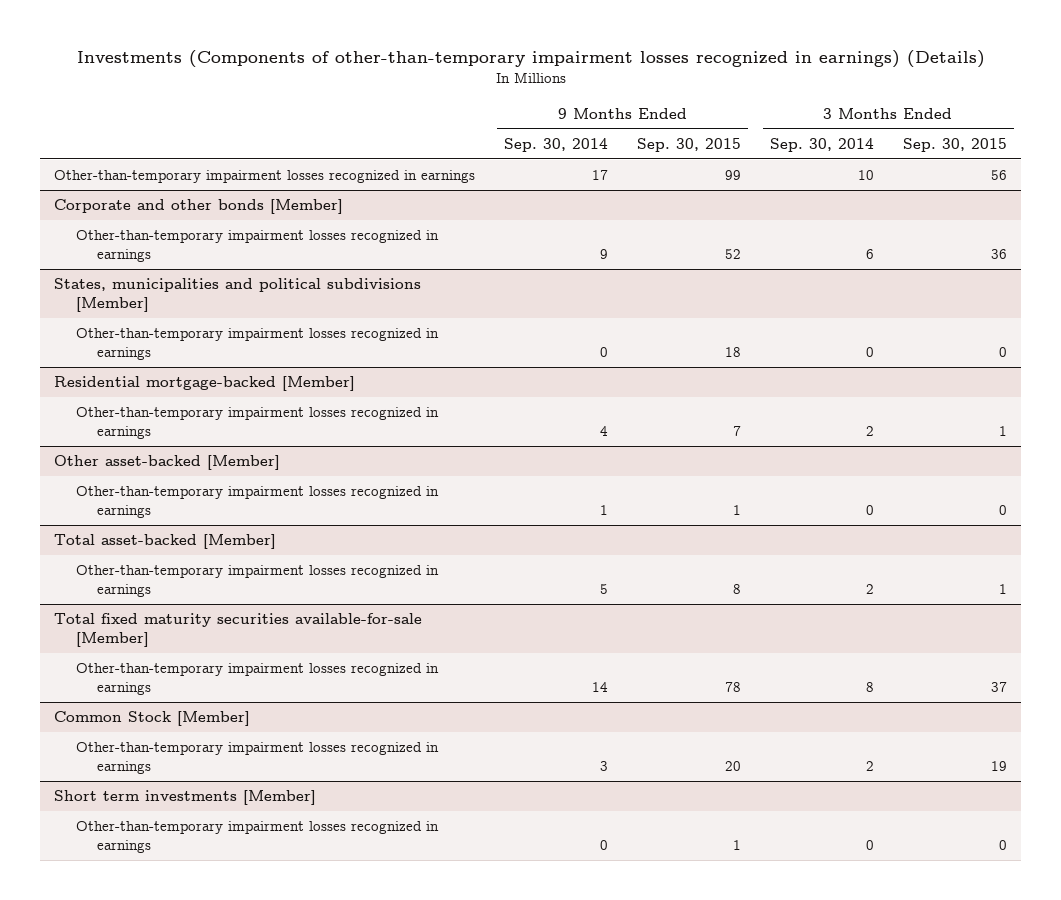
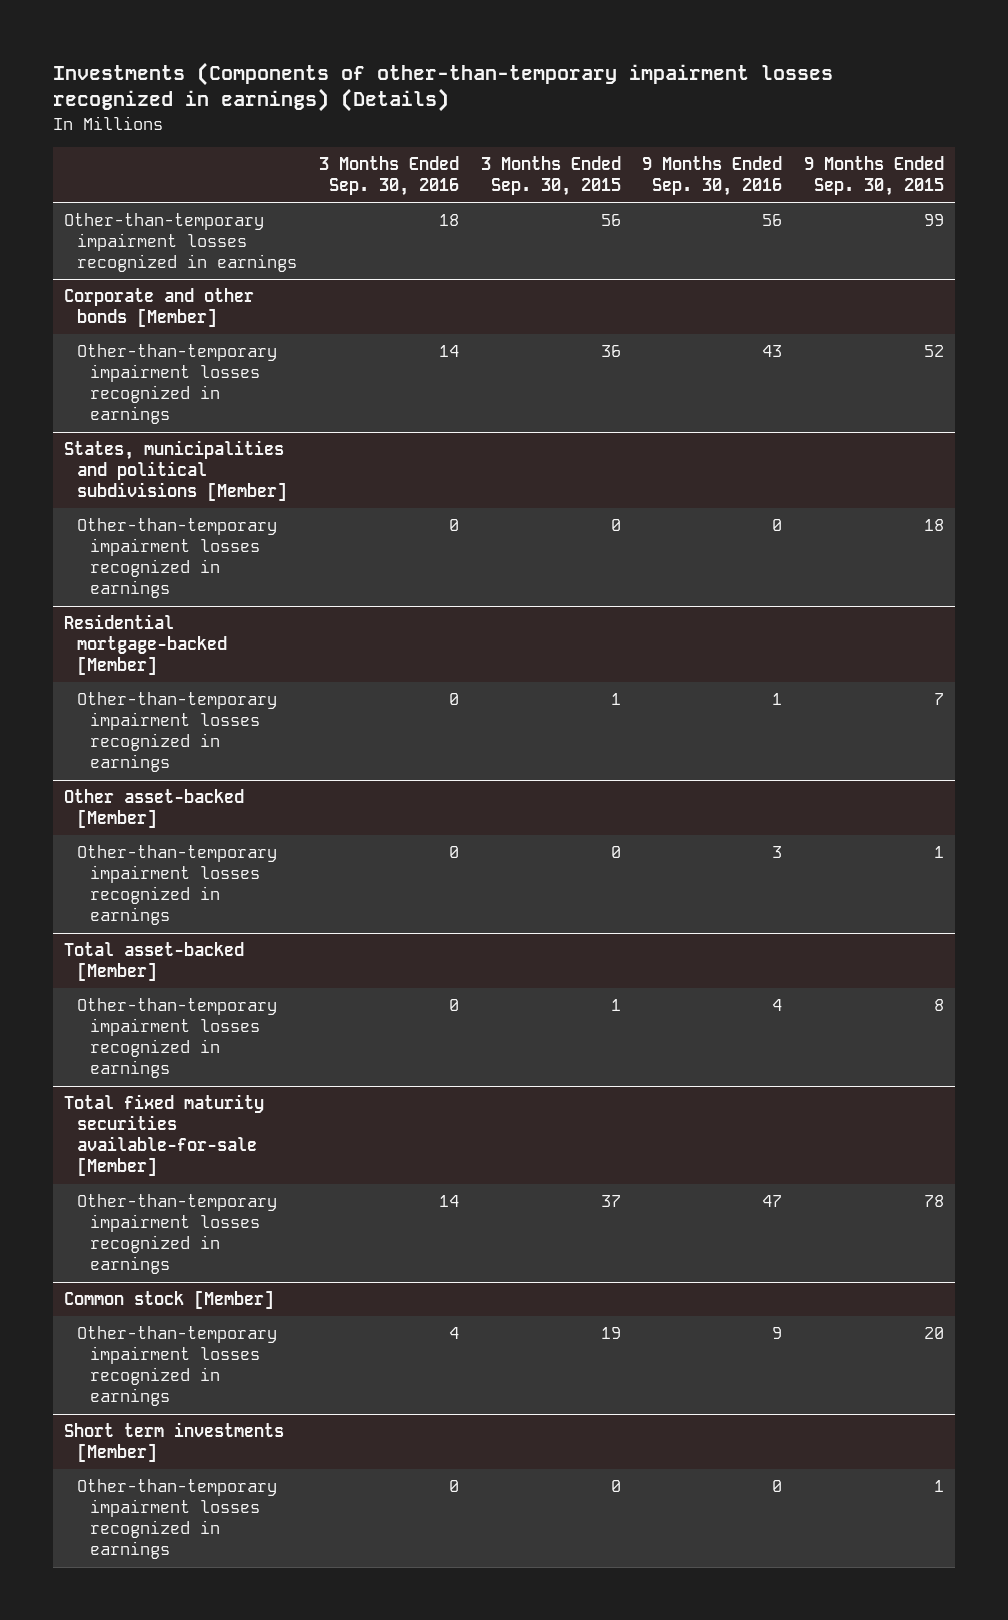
- | 9 Months Ended Sep. 30, 2014 | 9 Months Ended Sep. 30, 2015 | 3 Months Ended Sep. 30, 2014 | 3 Months Ended Sep. 30, 2015
+ | 3 Months Ended Sep. 30, 2016 | 3 Months Ended Sep. 30, 2015 | 9 Months Ended Sep. 30, 2016 | 9 Months Ended Sep. 30, 2015
- Common Stock [Member]
+ Common stock [Member]

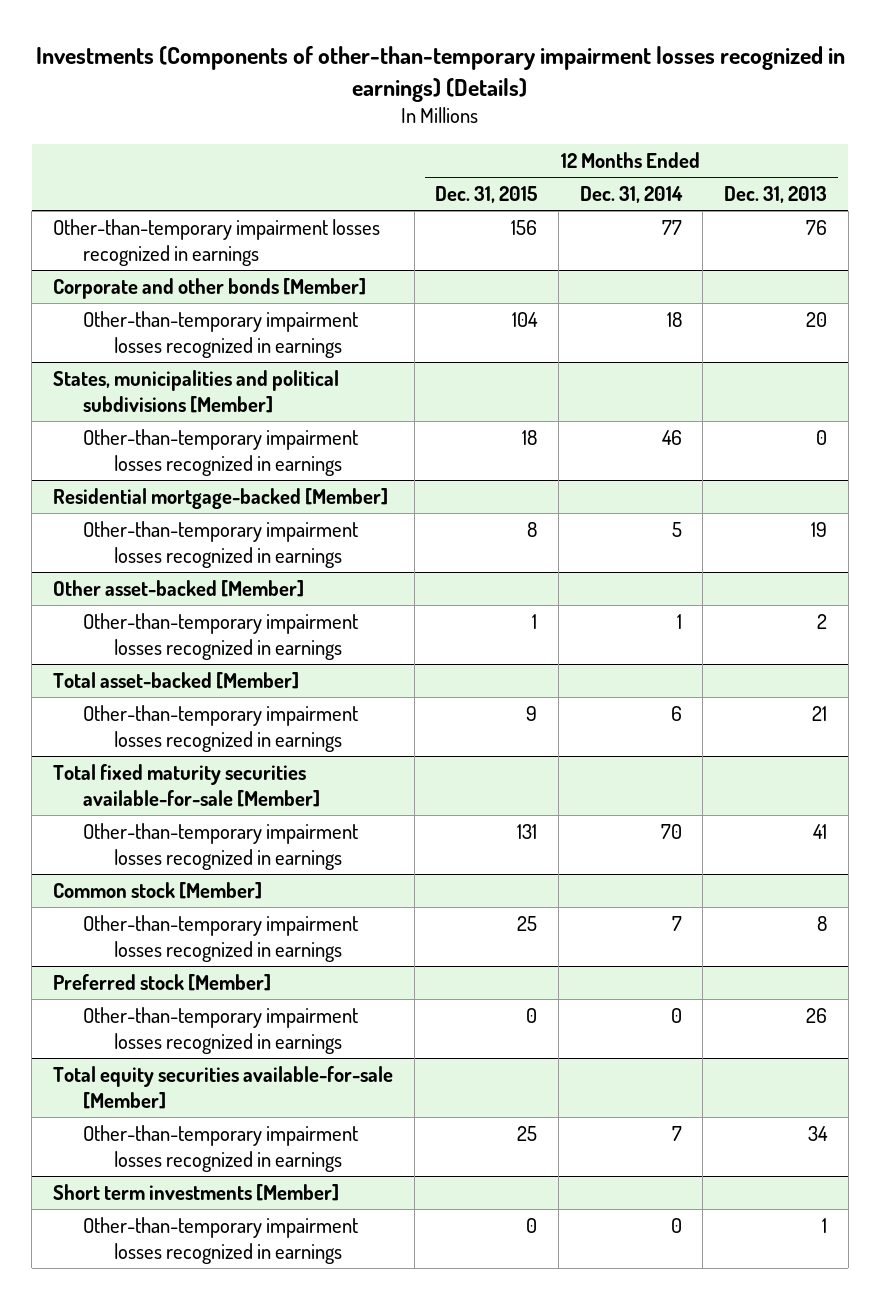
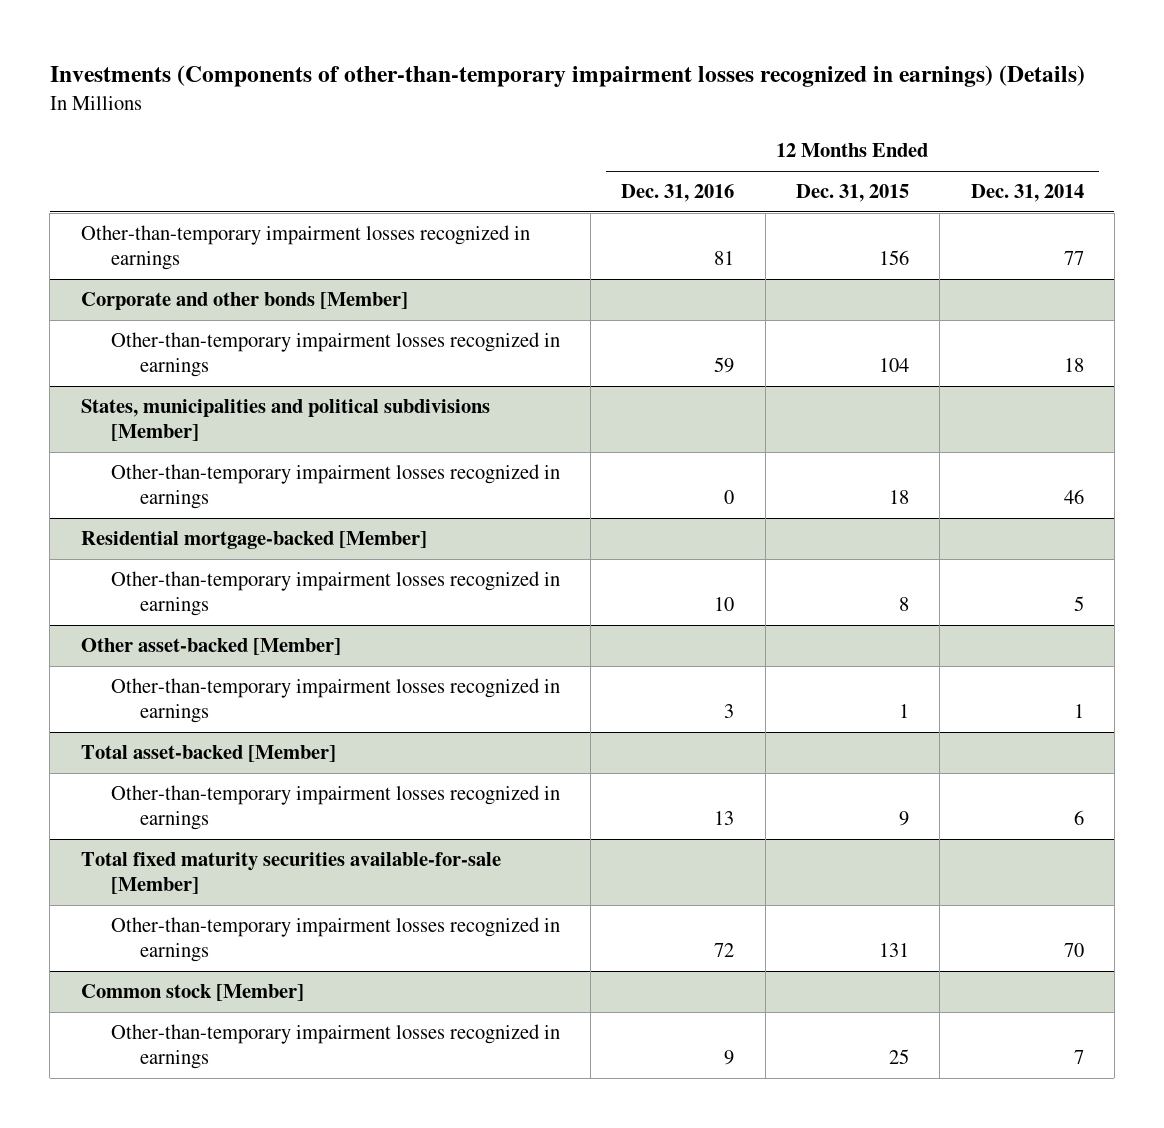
- | 12 Months Ended Dec. 31, 2015 | 12 Months Ended Dec. 31, 2014 | 12 Months Ended Dec. 31, 2013
+ | 12 Months Ended Dec. 31, 2016 | 12 Months Ended Dec. 31, 2015 | 12 Months Ended Dec. 31, 2014
- Preferred stock [Member]
- Other-than-temporary impairment losses recognized in earnings | 0 | 0 | 26
- Total equity securities available-for-sale [Member]
- Other-than-temporary impairment losses recognized in earnings | 25 | 7 | 34
- Short term investments [Member]
- Other-than-temporary impairment losses recognized in earnings | 0 | 0 | 1

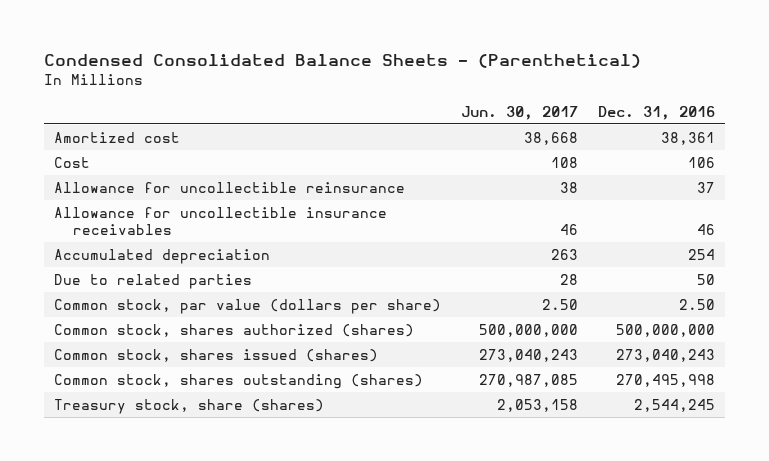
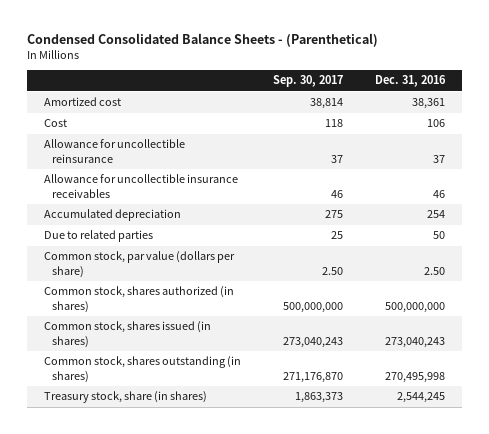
- | Jun. 30, 2017 | Dec. 31, 2016
+ | Sep. 30, 2017 | Dec. 31, 2016
- Common stock, shares authorized (shares) | 500,000,000 | 500,000,000
- Common stock, shares issued (shares) | 273,040,243 | 273,040,243
- Common stock, shares outstanding (shares) | 270,987,085 | 270,495,998
- Treasury stock, share (shares) | 2,053,158 | 2,544,245
+ Common stock, shares authorized (in shares) | 500,000,000 | 500,000,000
+ Common stock, shares issued (in shares) | 273,040,243 | 273,040,243
+ Common stock, shares outstanding (in shares) | 271,176,870 | 270,495,998
+ Treasury stock, share (in shares) | 1,863,373 | 2,544,245

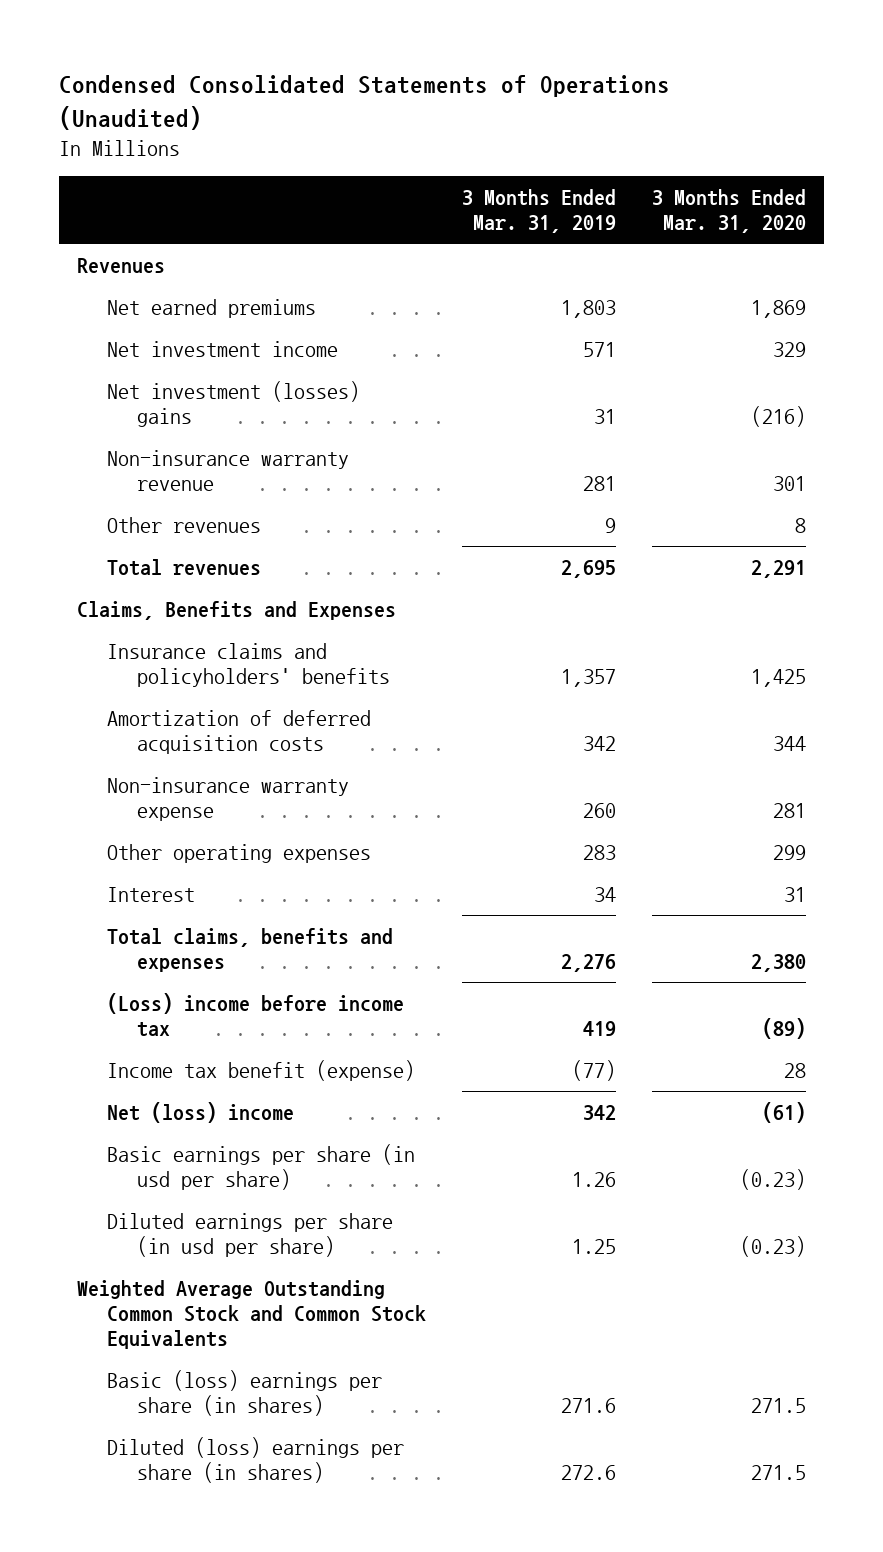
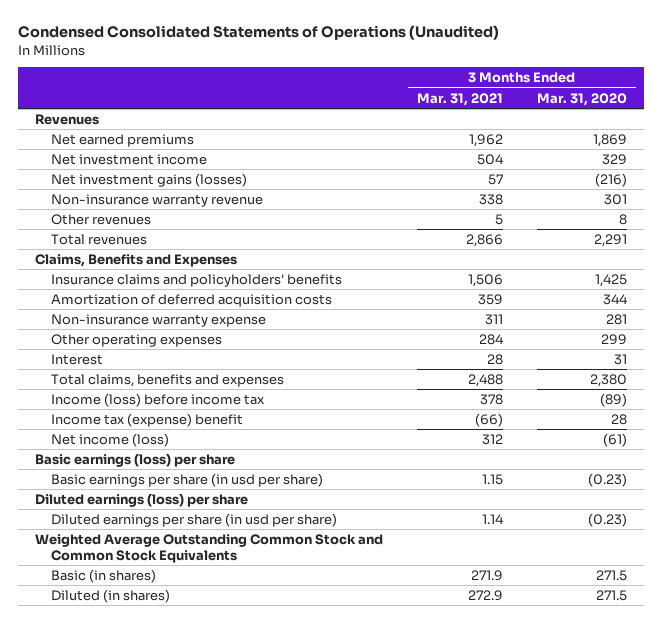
- | 3 Months Ended Mar. 31, 2019 | 3 Months Ended Mar. 31, 2020
+ | 3 Months Ended Mar. 31, 2021 | 3 Months Ended Mar. 31, 2020
- Net investment (losses) gains | 31 | (216)
+ Net investment gains (losses) | 57 | (216)
- (Loss) income before income tax | 419 | (89)
- Income tax benefit (expense) | (77) | 28
- Net (loss) income | 342 | (61)
+ Income (loss) before income tax | 378 | (89)
+ Income tax (expense) benefit | (66) | 28
+ Net income (loss) | 312 | (61)
+ Basic earnings (loss) per share
+ Diluted earnings (loss) per share
- Basic (loss) earnings per share (in shares) | 271.6 | 271.5
- Diluted (loss) earnings per share (in shares) | 272.6 | 271.5
+ Basic (in shares) | 271.9 | 271.5
+ Diluted (in shares) | 272.9 | 271.5

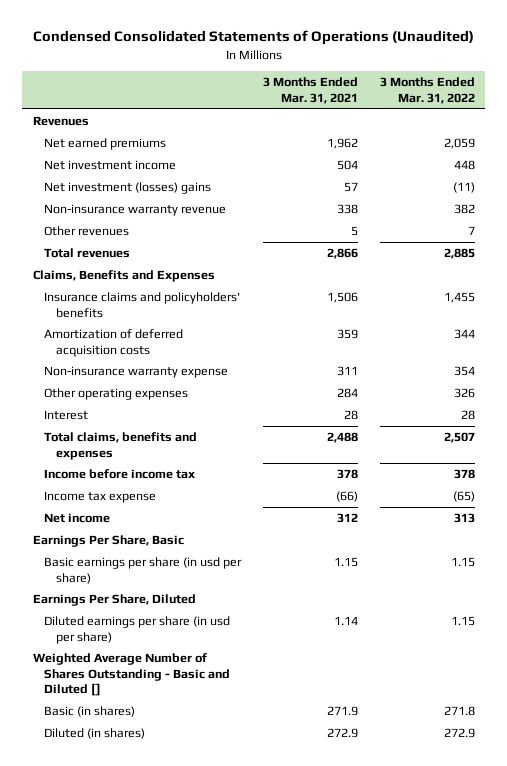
- | 3 Months Ended Mar. 31, 2021 | 3 Months Ended Mar. 31, 2020
+ | 3 Months Ended Mar. 31, 2021 | 3 Months Ended Mar. 31, 2022
- Net investment gains (losses) | 57 | (216)
+ Net investment (losses) gains | 57 | (11)
- Income (loss) before income tax | 378 | (89)
- Income tax (expense) benefit | (66) | 28
- Net income (loss) | 312 | (61)
- Basic earnings (loss) per share
+ Income before income tax | 378 | 378
+ Income tax expense | (66) | (65)
+ Net income | 312 | 313
+ Earnings Per Share, Basic
- Diluted earnings (loss) per share
+ Earnings Per Share, Diluted
- Weighted Average Outstanding Common Stock and Common Stock Equivalents
+ Weighted Average Number of Shares Outstanding - Basic and Diluted []

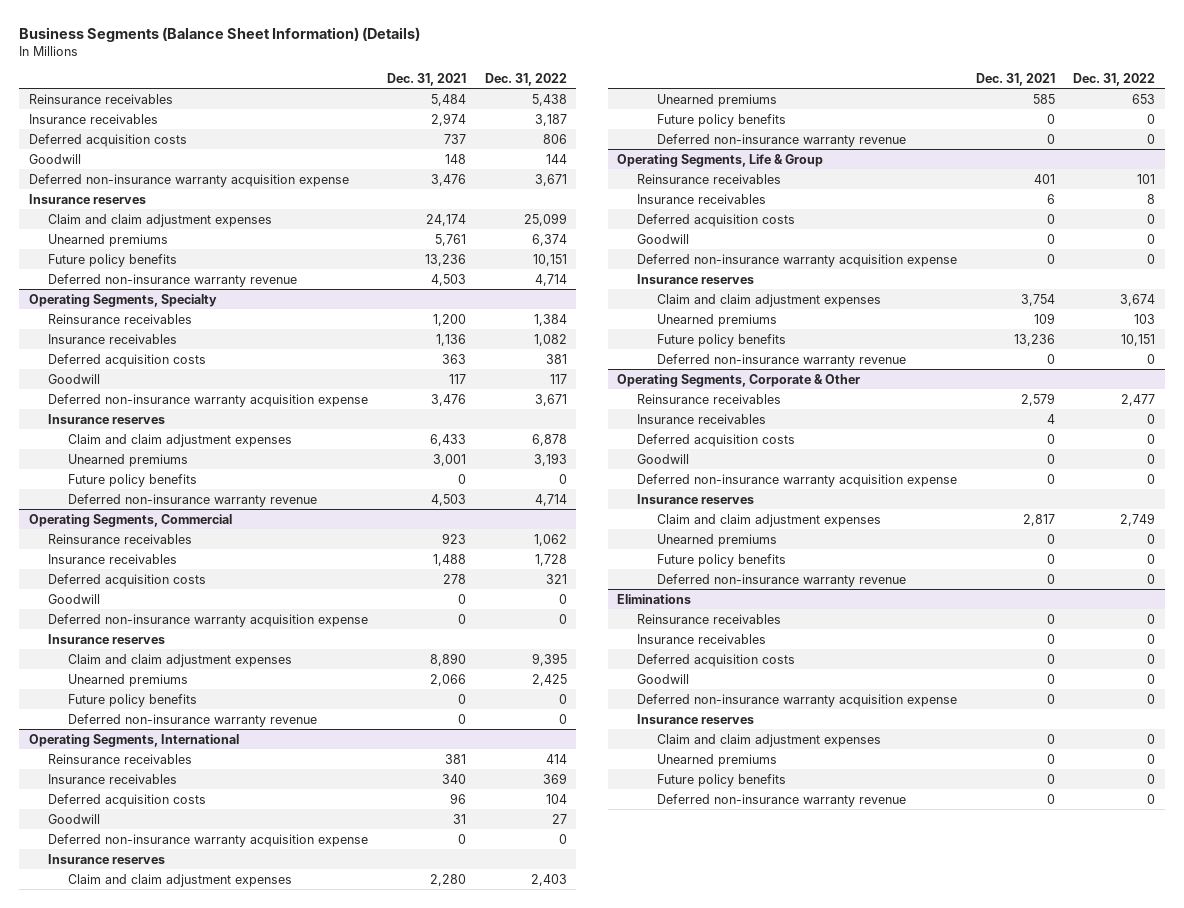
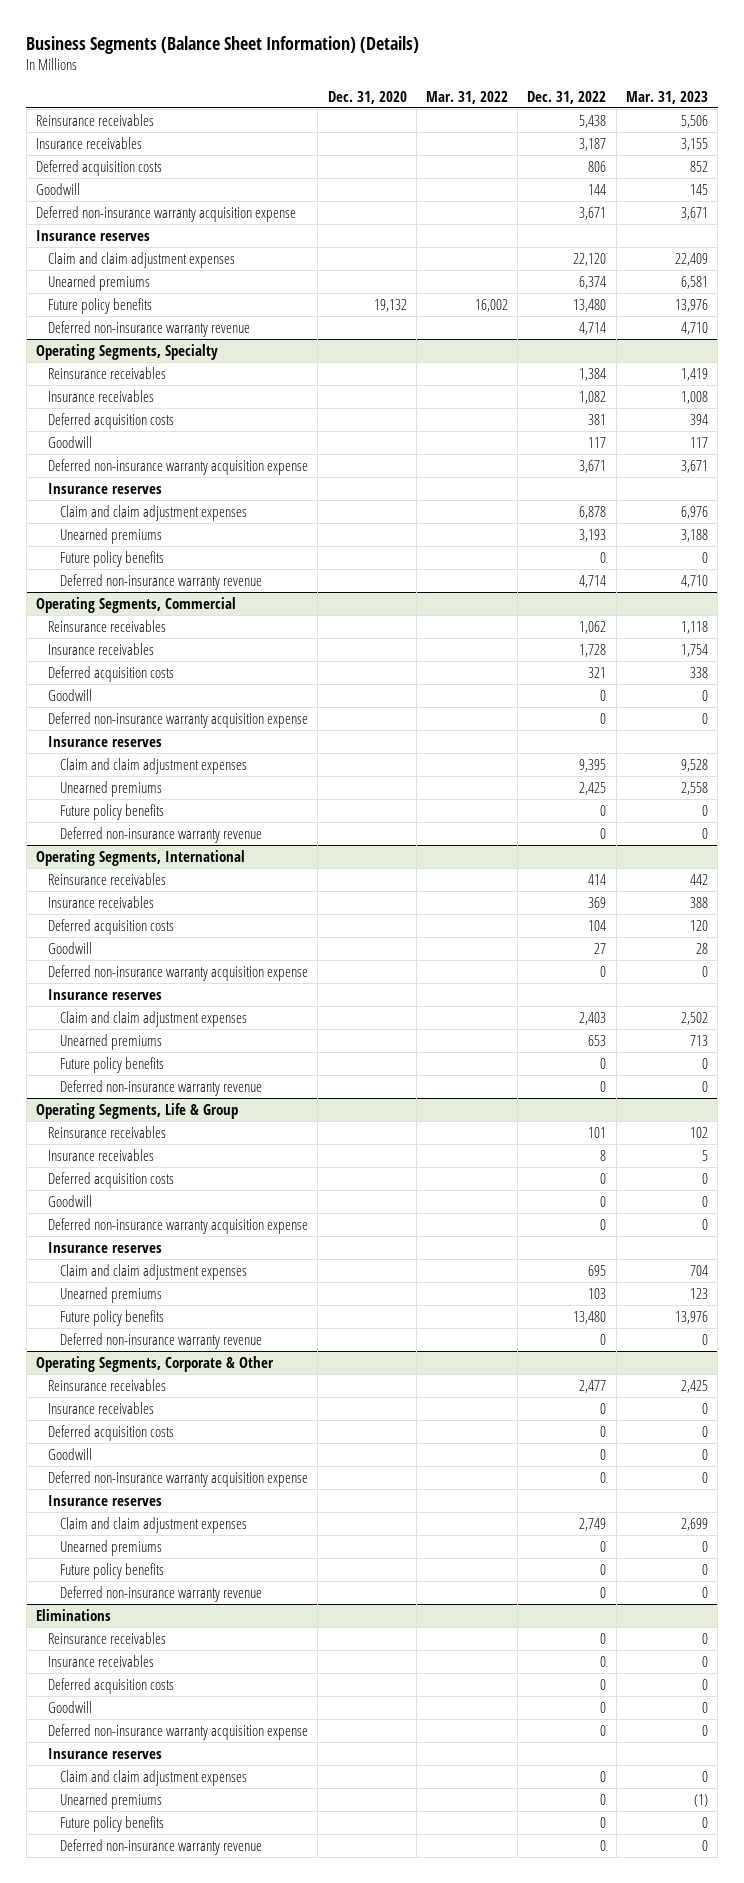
- | Dec. 31, 2021 | Dec. 31, 2022
+ | Dec. 31, 2020 | Mar. 31, 2022 | Dec. 31, 2022 | Mar. 31, 2023
- Claim and claim adjustment expenses | 24,174 | 25,099
+ Claim and claim adjustment expenses | | | 22,120 | 22,409
- Future policy benefits | 13,236 | 10,151
+ Future policy benefits | 19,132 | 16,002 | 13,480 | 13,976
@ Operating Segments, Life & Group
- Claim and claim adjustment expenses | 3,754 | 3,674
+ Claim and claim adjustment expenses | | | 695 | 704
- Future policy benefits | 13,236 | 10,151
+ Future policy benefits | | | 13,480 | 13,976

